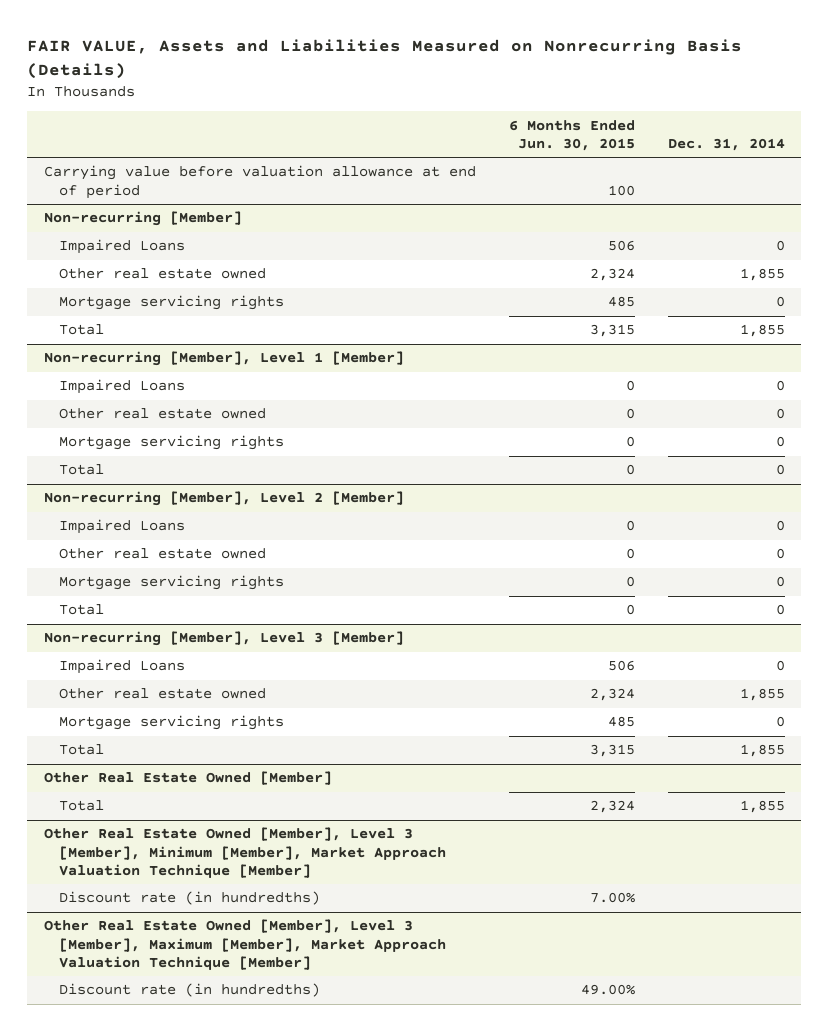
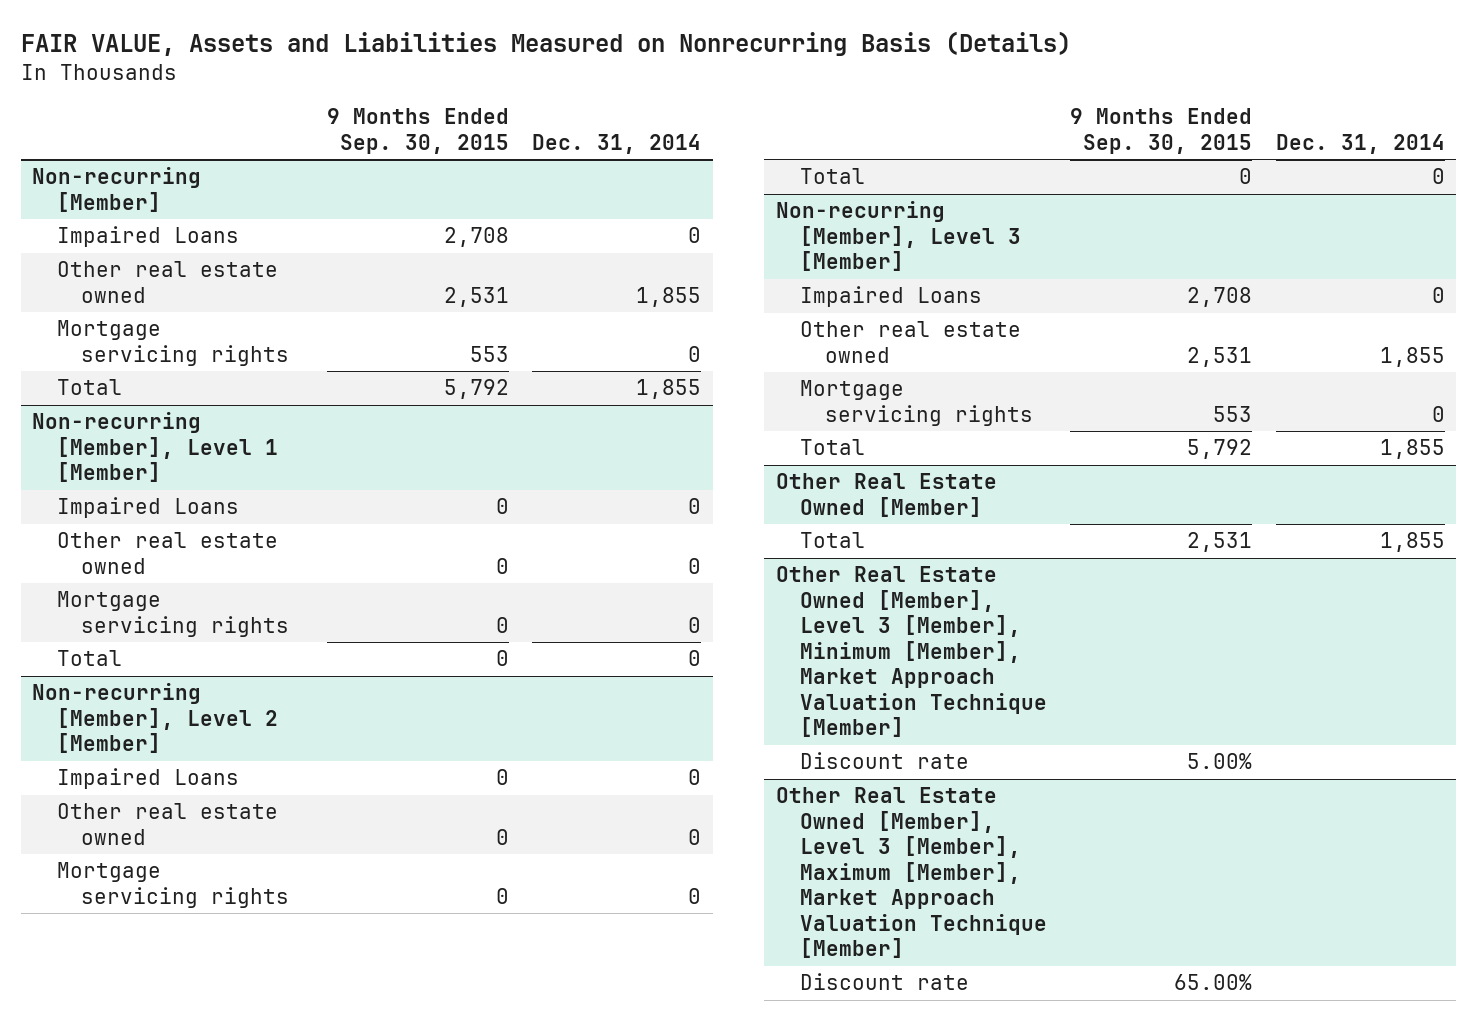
- | 6 Months Ended Jun. 30, 2015 | Dec. 31, 2014
+ | 9 Months Ended Sep. 30, 2015 | Dec. 31, 2014
- Carrying value before valuation allowance at end of period | 100 |
@ Other Real Estate Owned [Member], Level 3 [Member], Minimum [Member], Market Approach Valuation Technique [Member]
- Discount rate (in hundredths) | 7.00% |
+ Discount rate | 5.00% |
@ Other Real Estate Owned [Member], Level 3 [Member], Maximum [Member], Market Approach Valuation Technique [Member]
- Discount rate (in hundredths) | 49.00% |
+ Discount rate | 65.00% |

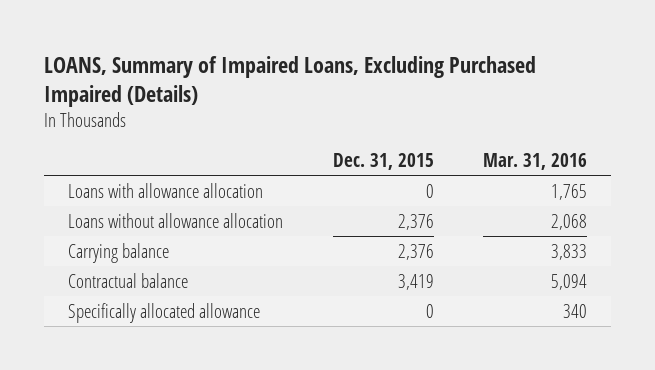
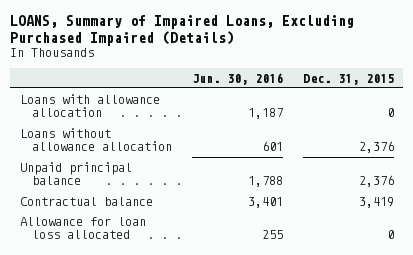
- | Dec. 31, 2015 | Mar. 31, 2016
+ | Jun. 30, 2016 | Dec. 31, 2015
- Carrying balance | 2,376 | 3,833
+ Unpaid principal balance | 1,788 | 2,376
- Specifically allocated allowance | 0 | 340
+ Allowance for loan loss allocated | 255 | 0

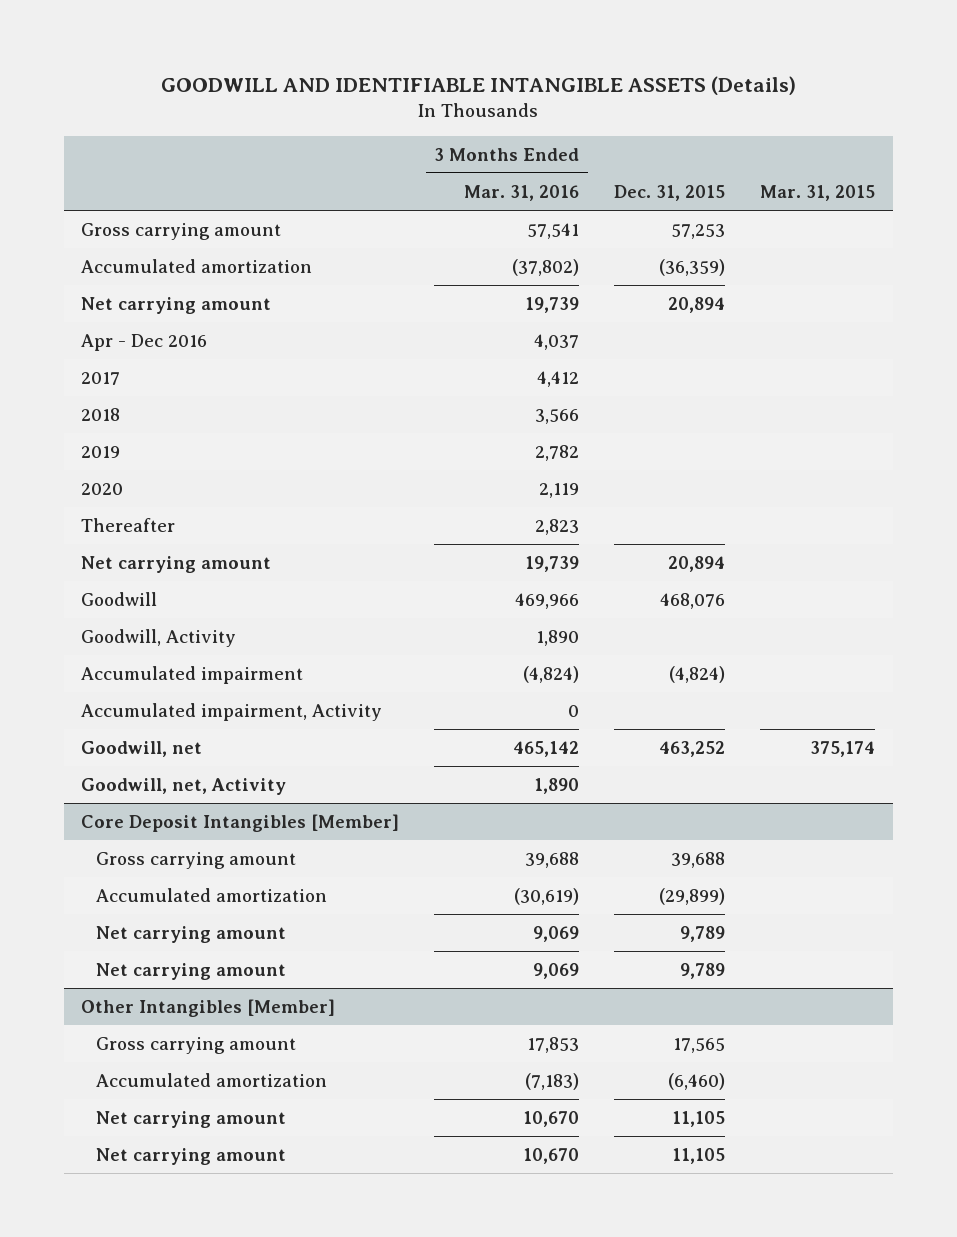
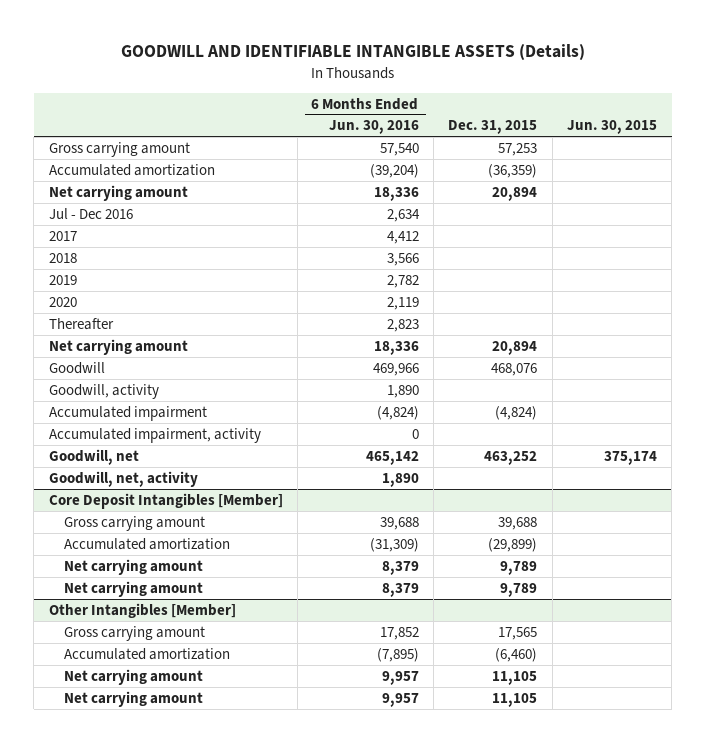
- | 3 Months Ended Mar. 31, 2016 | Dec. 31, 2015 | Mar. 31, 2015
+ | 6 Months Ended Jun. 30, 2016 | Dec. 31, 2015 | Jun. 30, 2015
- Apr - Dec 2016 | 4,037 | |
+ Jul - Dec 2016 | 2,634 | |
- Goodwill, Activity | 1,890 | |
+ Goodwill, activity | 1,890 | |
- Accumulated impairment, Activity | 0 | |
+ Accumulated impairment, activity | 0 | |
- Goodwill, net, Activity | 1,890 | |
+ Goodwill, net, activity | 1,890 | |

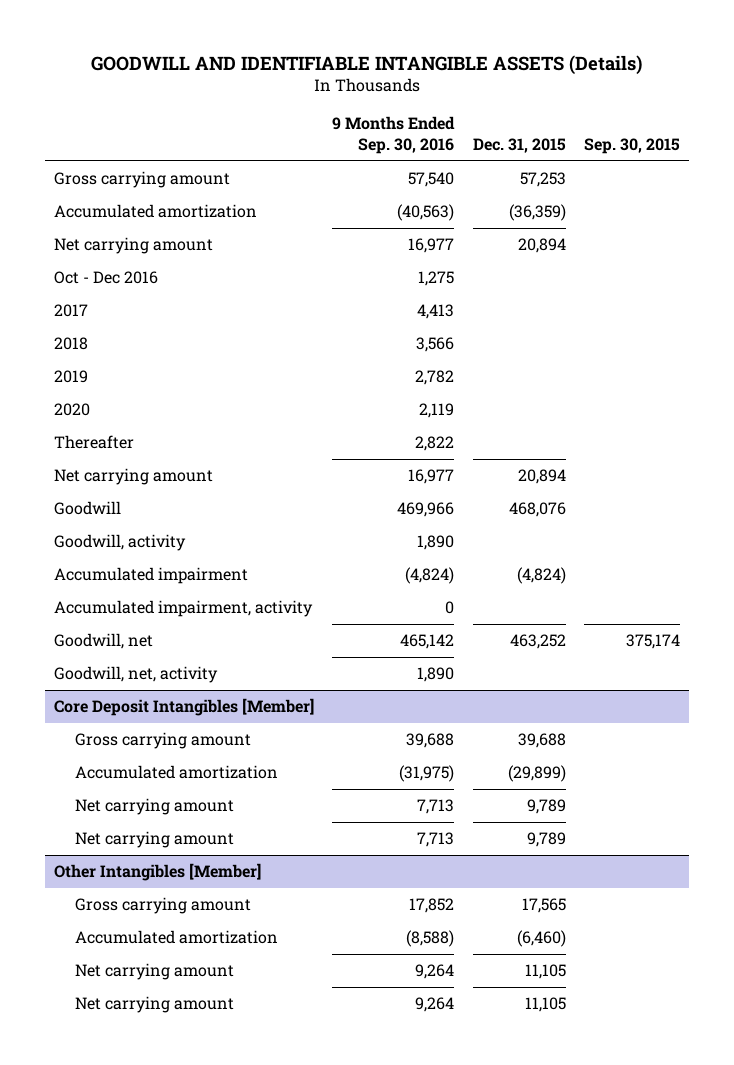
- | 6 Months Ended Jun. 30, 2016 | Dec. 31, 2015 | Jun. 30, 2015
+ | 9 Months Ended Sep. 30, 2016 | Dec. 31, 2015 | Sep. 30, 2015
- Jul - Dec 2016 | 2,634 | |
+ Oct - Dec 2016 | 1,275 | |

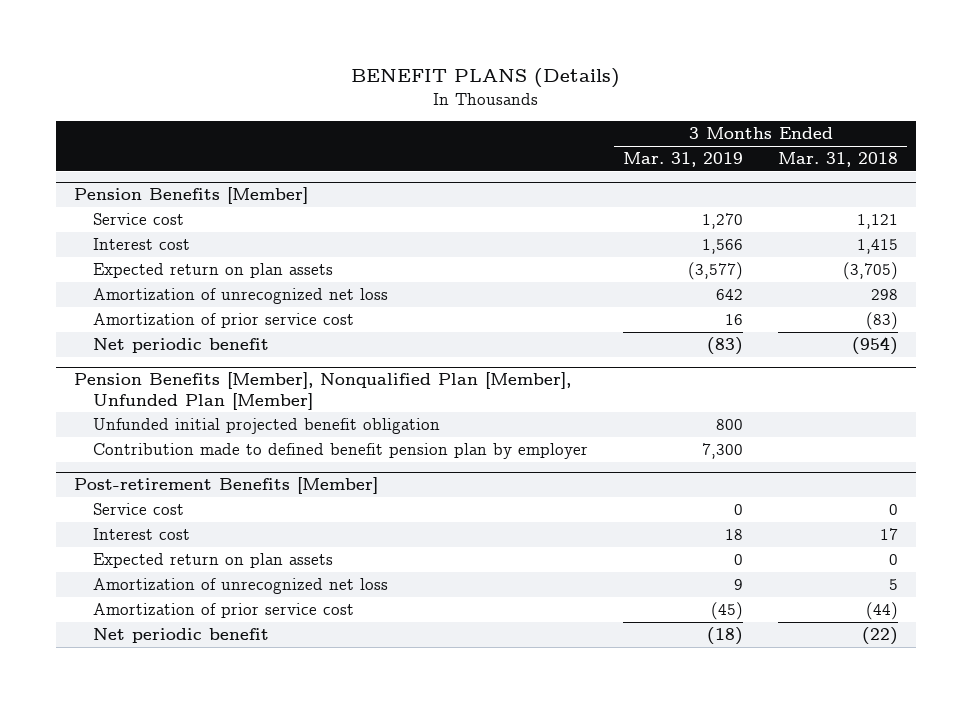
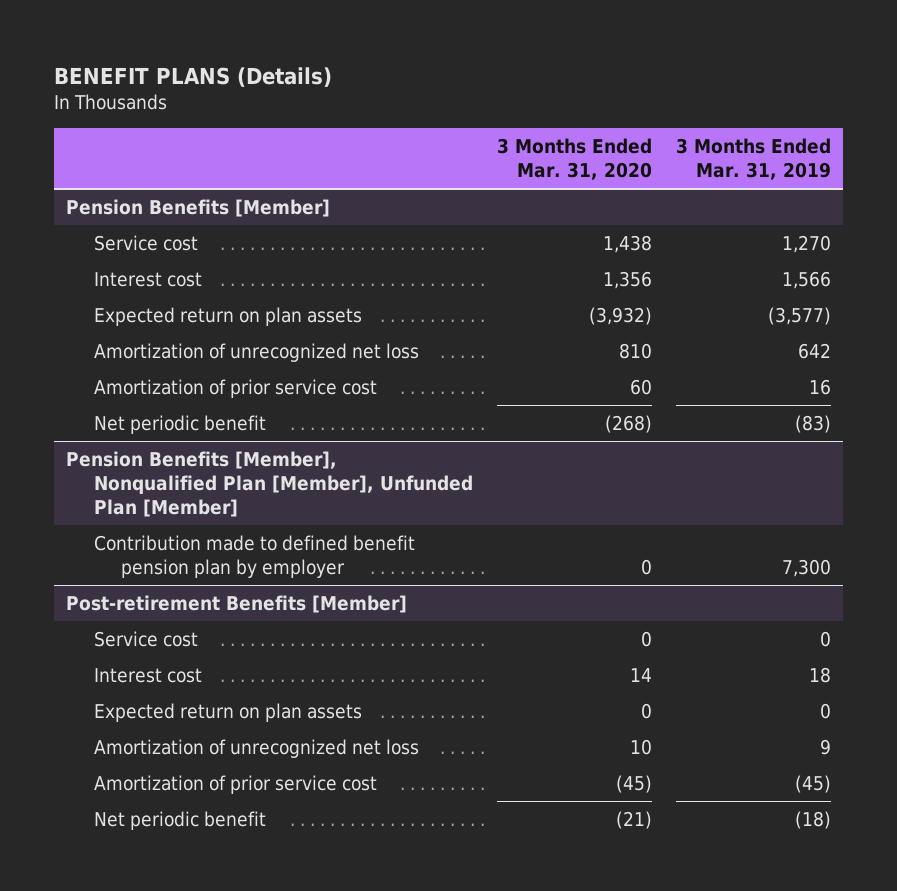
- | 3 Months Ended Mar. 31, 2019 | 3 Months Ended Mar. 31, 2018
+ | 3 Months Ended Mar. 31, 2020 | 3 Months Ended Mar. 31, 2019
@ Pension Benefits [Member], Nonqualified Plan [Member], Unfunded Plan [Member]
- Unfunded initial projected benefit obligation | 800 |

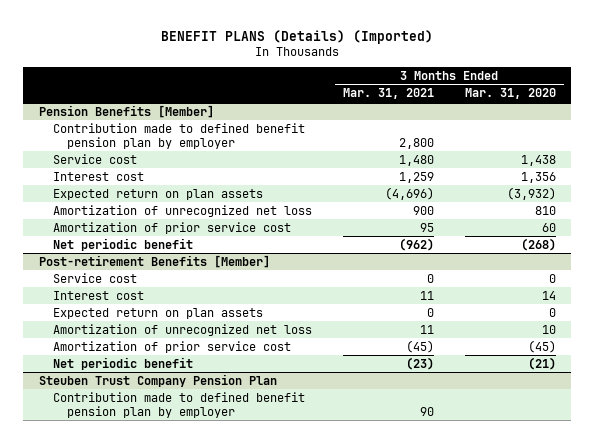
- BENEFIT PLANS (Details)
+ BENEFIT PLANS (Details) (Imported)
- | 3 Months Ended Mar. 31, 2020 | 3 Months Ended Mar. 31, 2019
+ | 3 Months Ended Mar. 31, 2021 | 3 Months Ended Mar. 31, 2020
@ Pension Benefits [Member]
+ Contribution made to defined benefit pension plan by employer | 2,800 |
- Pension Benefits [Member], Nonqualified Plan [Member], Unfunded Plan [Member]
- Contribution made to defined benefit pension plan by employer | 0 | 7,300
+ Steuben Trust Company Pension Plan
+ Contribution made to defined benefit pension plan by employer | 90 |

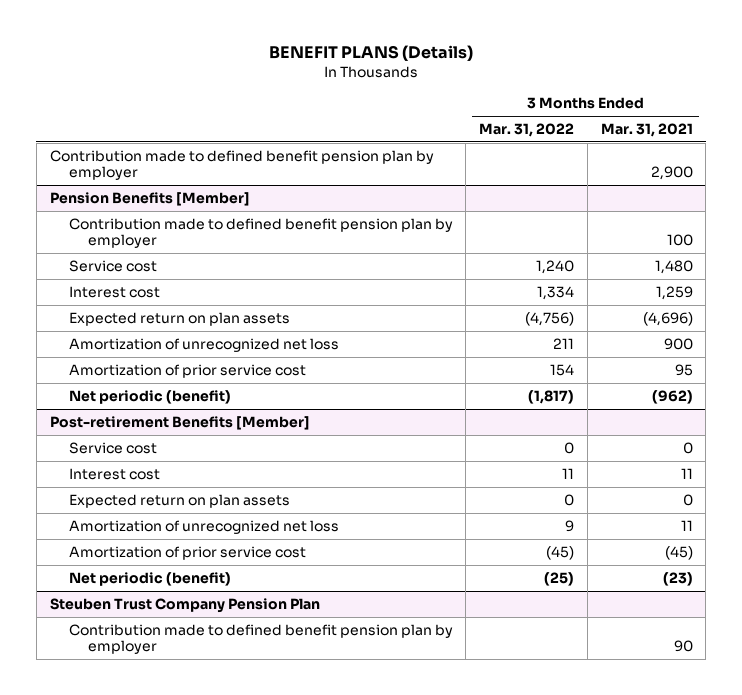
- BENEFIT PLANS (Details) (Imported)
+ BENEFIT PLANS (Details)
- | 3 Months Ended Mar. 31, 2021 | 3 Months Ended Mar. 31, 2020
+ | 3 Months Ended Mar. 31, 2022 | 3 Months Ended Mar. 31, 2021
+ Contribution made to defined benefit pension plan by employer | | 2,900
@ Pension Benefits [Member]
- Contribution made to defined benefit pension plan by employer | 2,800 |
+ Contribution made to defined benefit pension plan by employer | | 100
- Net periodic benefit | (962) | (268)
+ Net periodic (benefit) | (1,817) | (962)
@ Post-retirement Benefits [Member]
- Net periodic benefit | (23) | (21)
+ Net periodic (benefit) | (25) | (23)

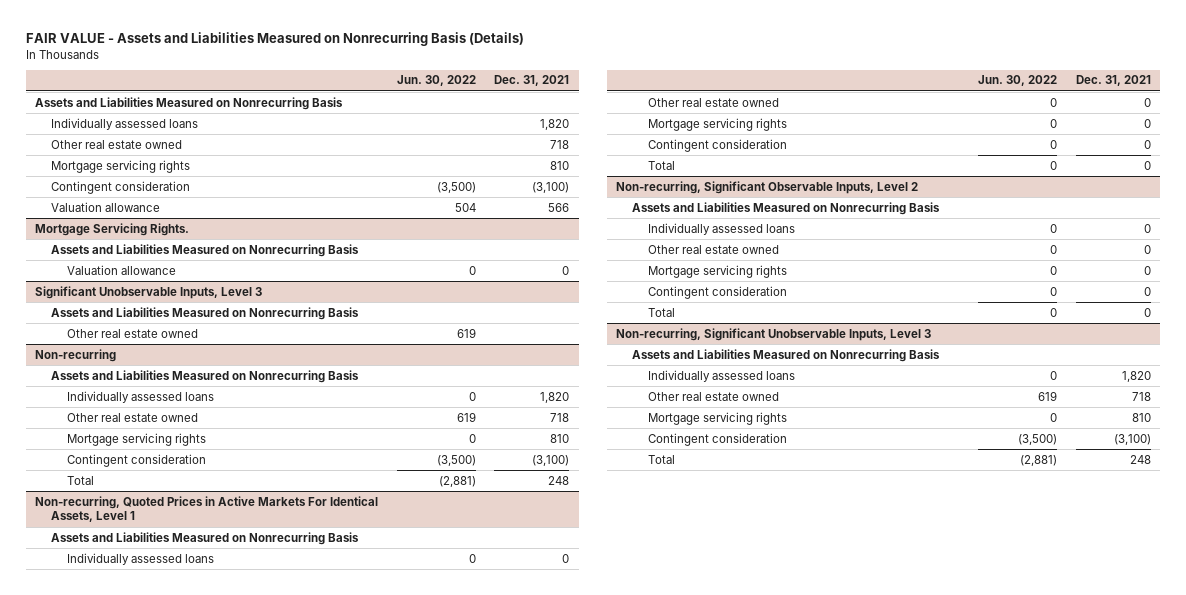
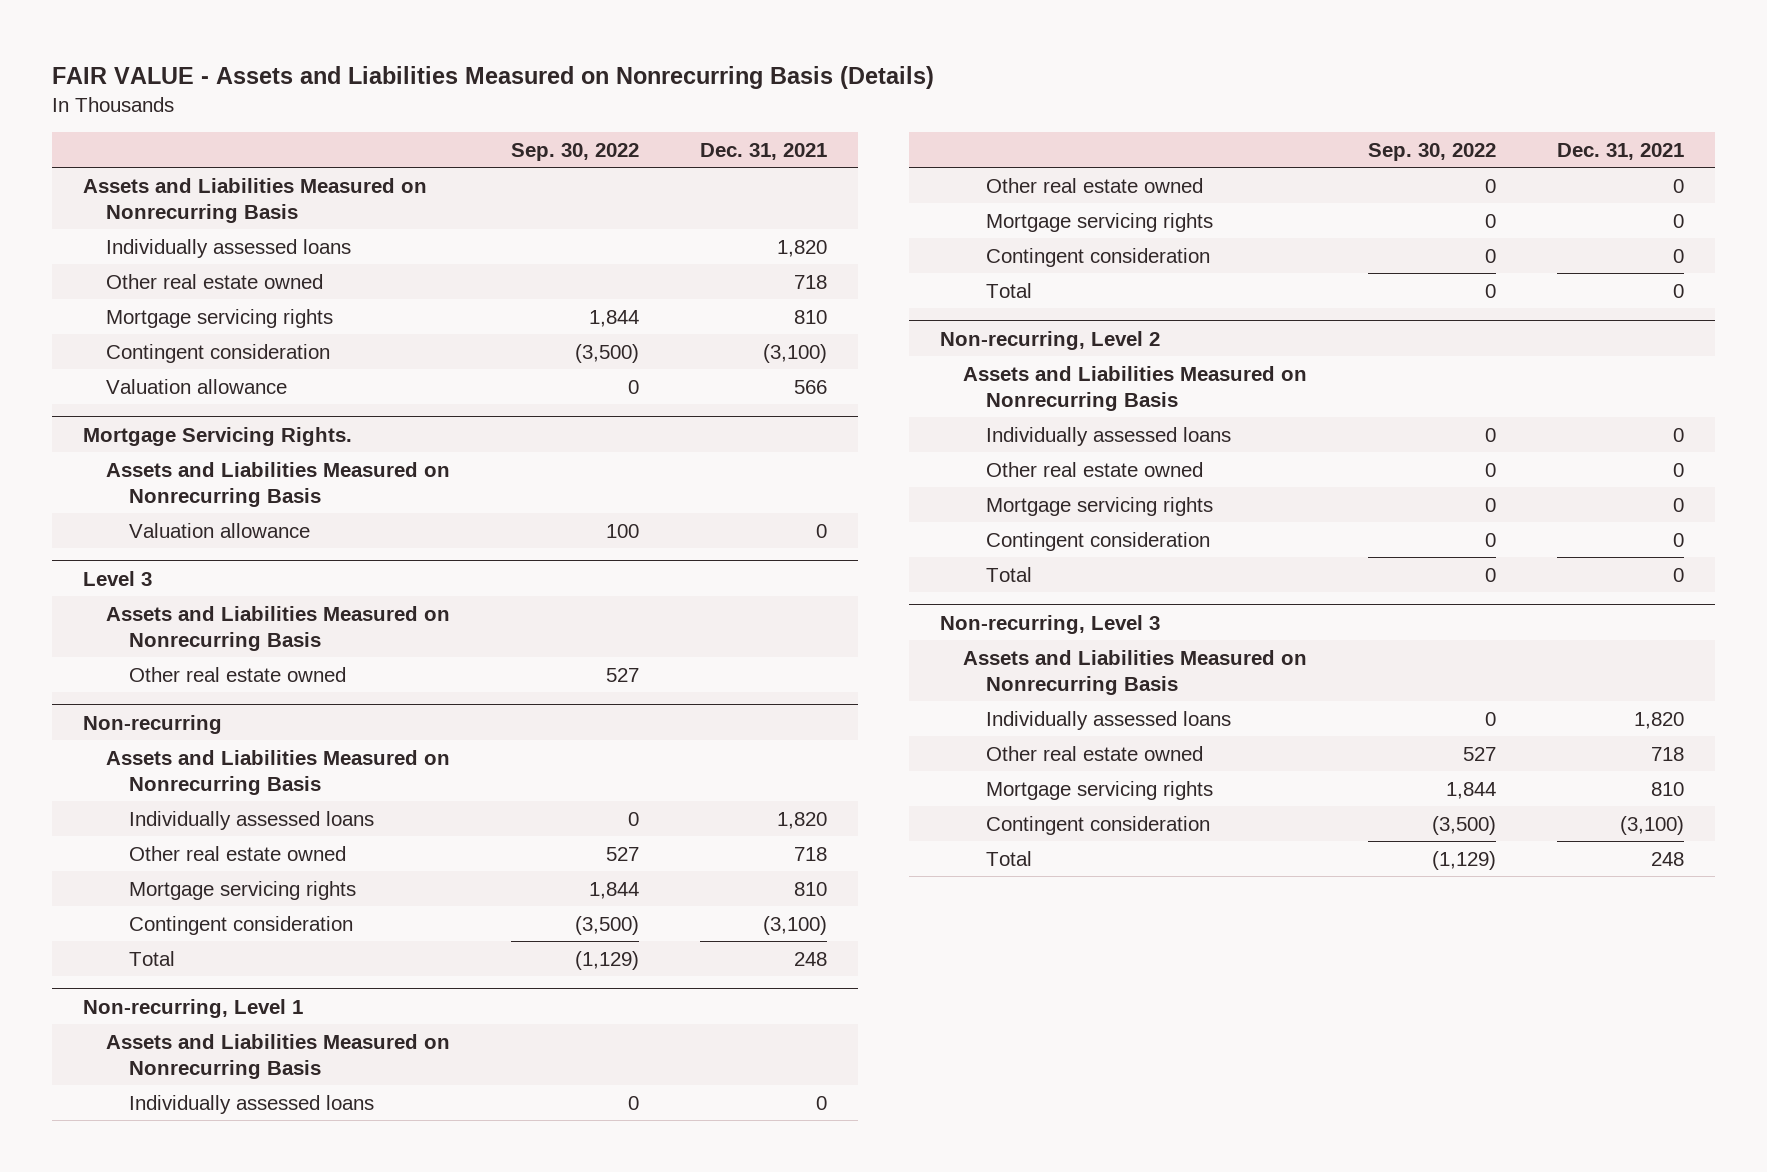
- | Jun. 30, 2022 | Dec. 31, 2021
+ | Sep. 30, 2022 | Dec. 31, 2021
- Significant Unobservable Inputs, Level 3
+ Level 3
- Non-recurring, Quoted Prices in Active Markets For Identical Assets, Level 1
+ Non-recurring, Level 1
- Non-recurring, Significant Observable Inputs, Level 2
+ Non-recurring, Level 2
- Non-recurring, Significant Unobservable Inputs, Level 3
+ Non-recurring, Level 3

